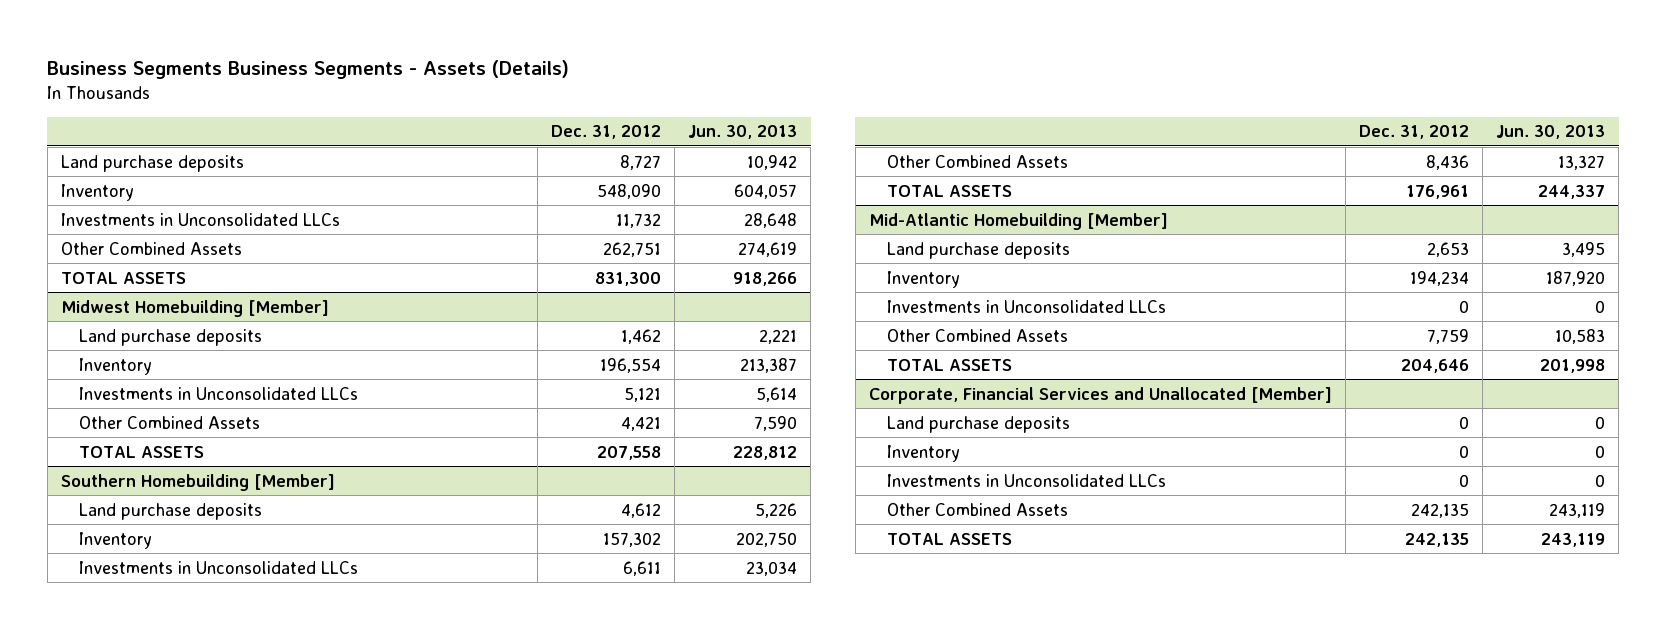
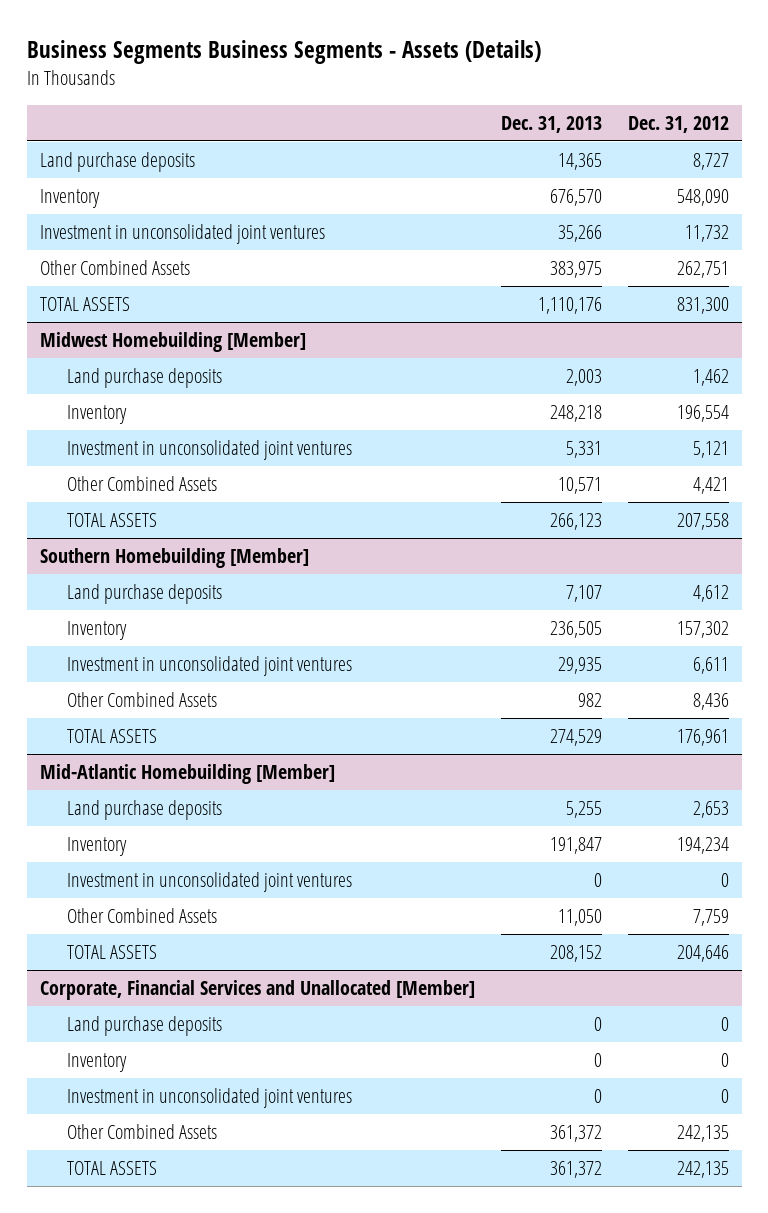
- | Dec. 31, 2012 | Jun. 30, 2013
+ | Dec. 31, 2013 | Dec. 31, 2012
- Investments in Unconsolidated LLCs | 11,732 | 28,648
+ Investment in unconsolidated joint ventures | 35,266 | 11,732
@ Midwest Homebuilding [Member]
- Investments in Unconsolidated LLCs | 5,121 | 5,614
+ Investment in unconsolidated joint ventures | 5,331 | 5,121
@ Southern Homebuilding [Member]
- Investments in Unconsolidated LLCs | 6,611 | 23,034
+ Investment in unconsolidated joint ventures | 29,935 | 6,611
@ Mid-Atlantic Homebuilding [Member]
- Investments in Unconsolidated LLCs | 0 | 0
+ Investment in unconsolidated joint ventures | 0 | 0
@ Corporate, Financial Services and Unallocated [Member]
- Investments in Unconsolidated LLCs | 0 | 0
+ Investment in unconsolidated joint ventures | 0 | 0

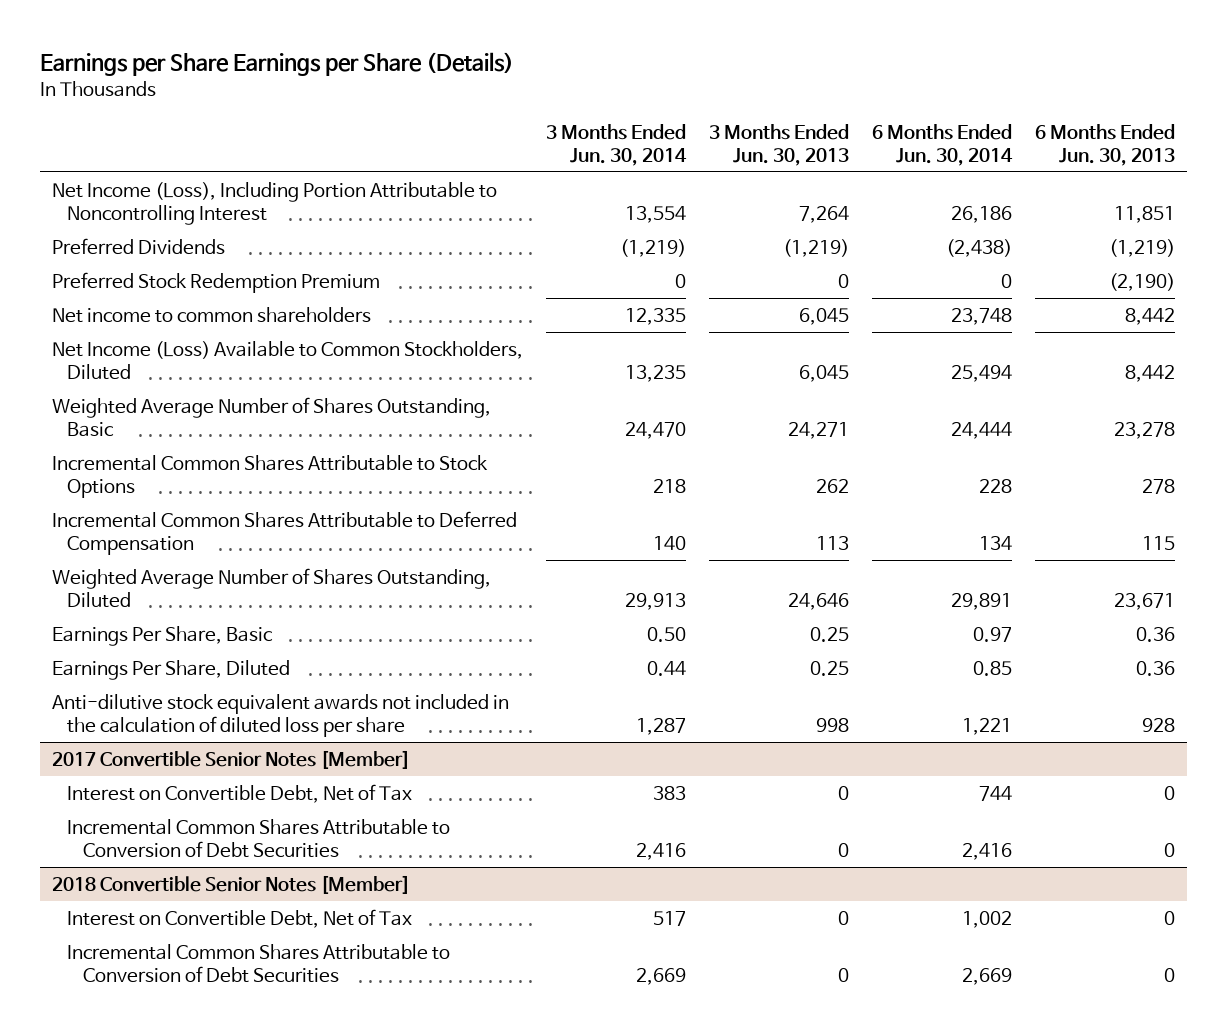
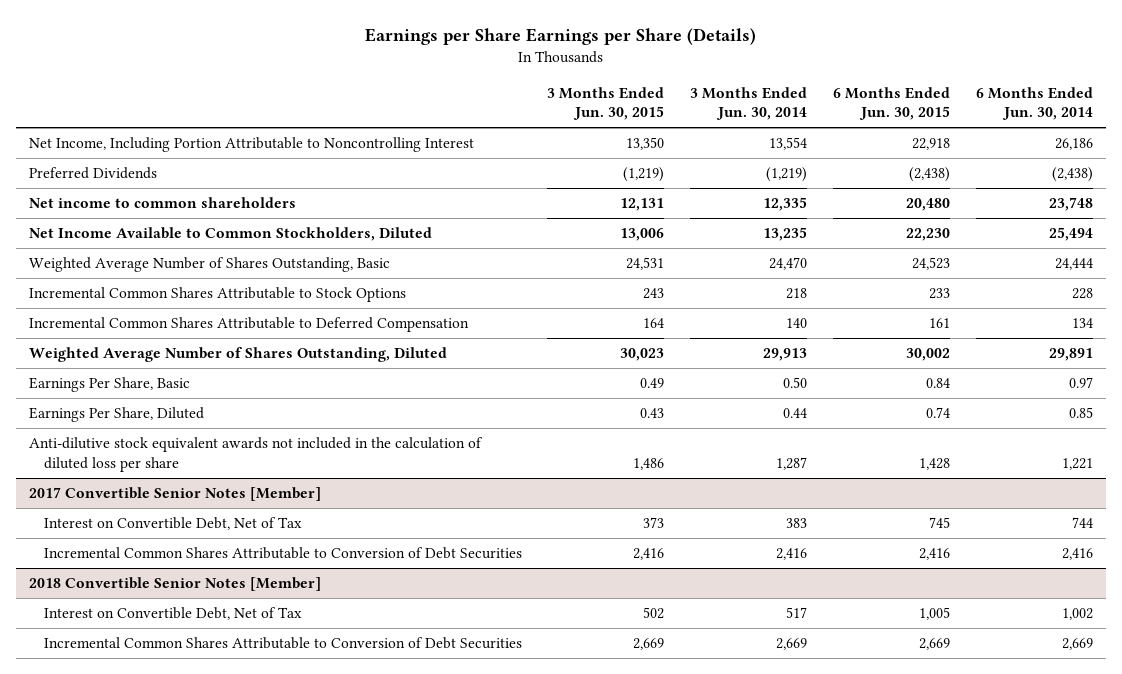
- | 3 Months Ended Jun. 30, 2014 | 3 Months Ended Jun. 30, 2013 | 6 Months Ended Jun. 30, 2014 | 6 Months Ended Jun. 30, 2013
+ | 3 Months Ended Jun. 30, 2015 | 3 Months Ended Jun. 30, 2014 | 6 Months Ended Jun. 30, 2015 | 6 Months Ended Jun. 30, 2014
- Net Income (Loss), Including Portion Attributable to Noncontrolling Interest | 13,554 | 7,264 | 26,186 | 11,851
+ Net Income, Including Portion Attributable to Noncontrolling Interest | 13,350 | 13,554 | 22,918 | 26,186
- Preferred Stock Redemption Premium | 0 | 0 | 0 | (2,190)
- Net Income (Loss) Available to Common Stockholders, Diluted | 13,235 | 6,045 | 25,494 | 8,442
+ Net Income Available to Common Stockholders, Diluted | 13,006 | 13,235 | 22,230 | 25,494

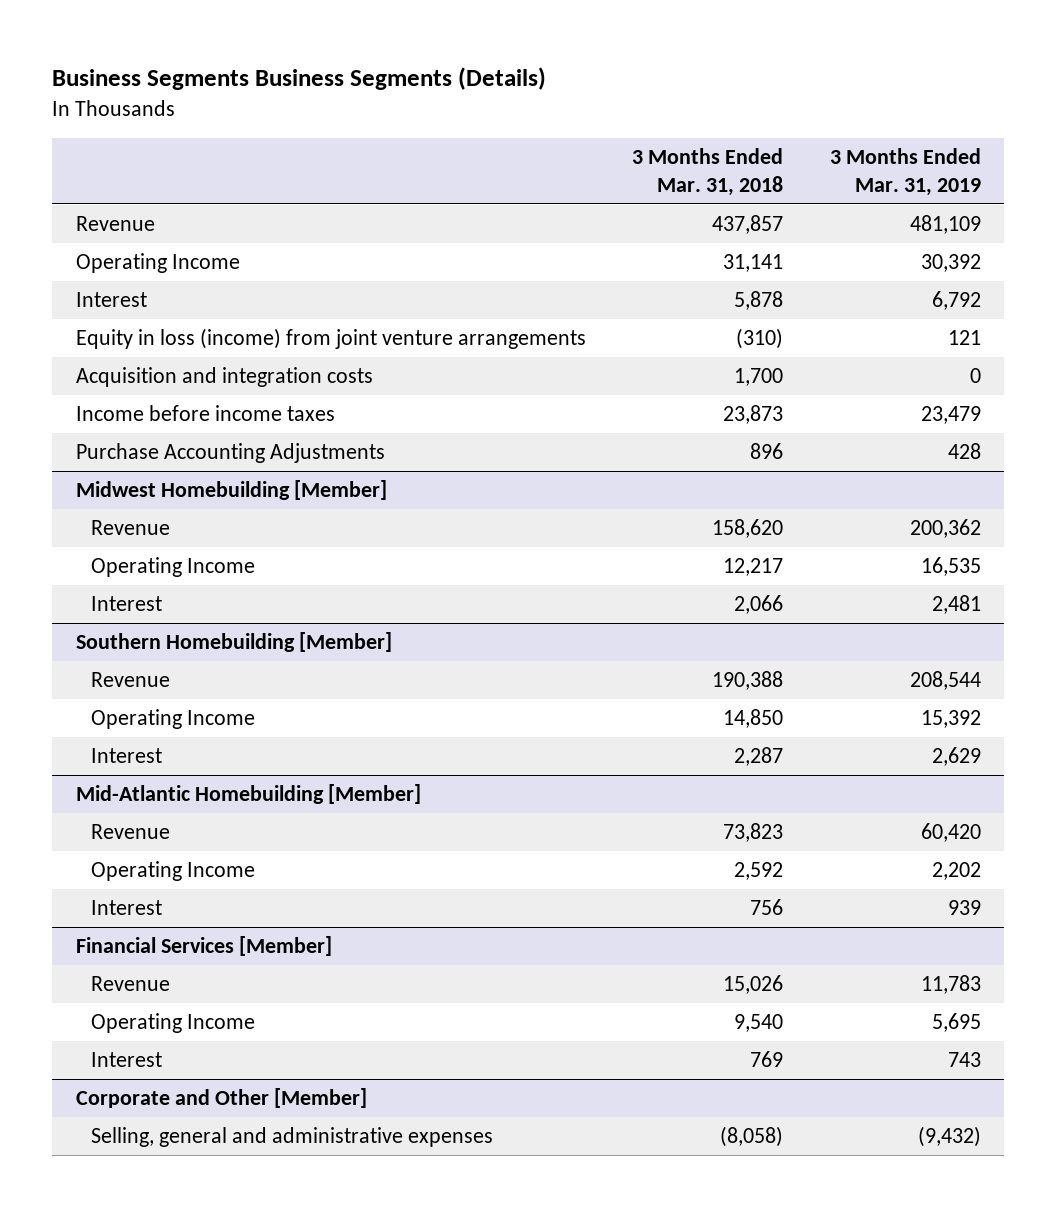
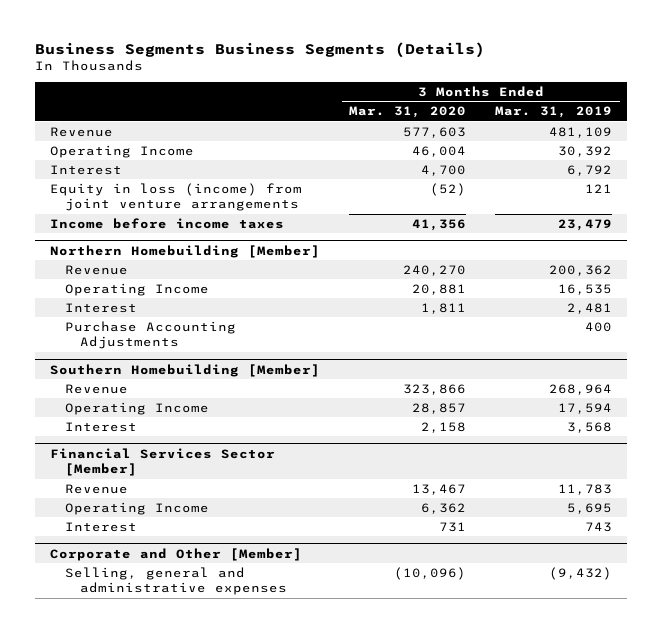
- | 3 Months Ended Mar. 31, 2018 | 3 Months Ended Mar. 31, 2019
+ | 3 Months Ended Mar. 31, 2020 | 3 Months Ended Mar. 31, 2019
- Acquisition and integration costs | 1,700 | 0
- Purchase Accounting Adjustments | 896 | 428
- Midwest Homebuilding [Member]
+ Northern Homebuilding [Member]
+ Purchase Accounting Adjustments | | 400
@ Southern Homebuilding [Member]
- Revenue | 190,388 | 208,544
- Operating Income | 14,850 | 15,392
- Interest | 2,287 | 2,629
- Mid-Atlantic Homebuilding [Member]
- Revenue | 73,823 | 60,420
- Operating Income | 2,592 | 2,202
- Interest | 756 | 939
- Financial Services [Member]
@ Southern Homebuilding [Member]
+ Revenue | 323,866 | 268,964
+ Operating Income | 28,857 | 17,594
+ Interest | 2,158 | 3,568
+ Financial Services Sector [Member]

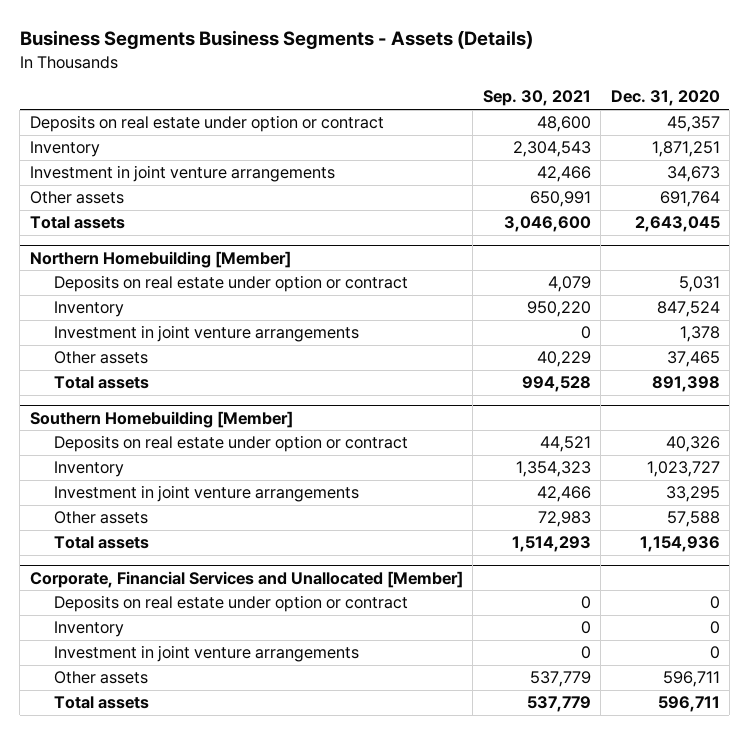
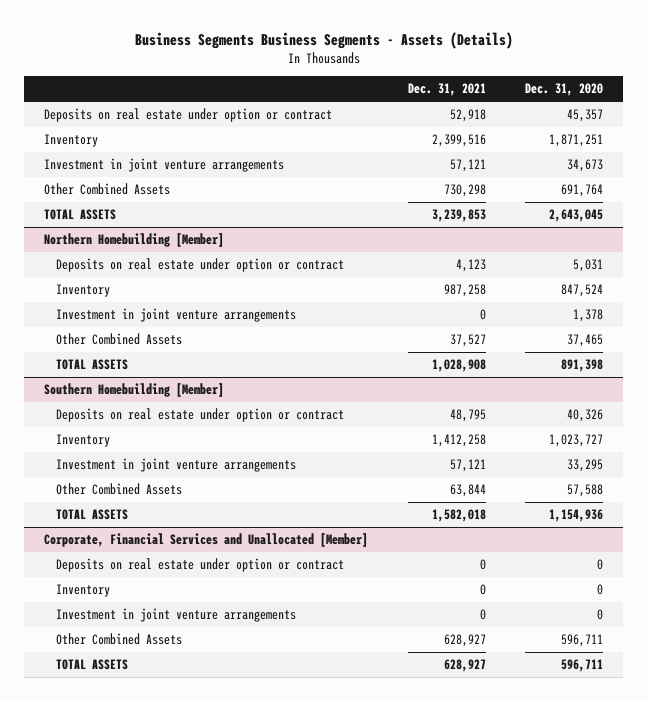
- | Sep. 30, 2021 | Dec. 31, 2020
+ | Dec. 31, 2021 | Dec. 31, 2020
- Other assets | 650,991 | 691,764
- Total assets | 3,046,600 | 2,643,045
+ Other Combined Assets | 730,298 | 691,764
+ TOTAL ASSETS | 3,239,853 | 2,643,045
@ Northern Homebuilding [Member]
- Other assets | 40,229 | 37,465
- Total assets | 994,528 | 891,398
+ Other Combined Assets | 37,527 | 37,465
+ TOTAL ASSETS | 1,028,908 | 891,398
@ Southern Homebuilding [Member]
- Other assets | 72,983 | 57,588
- Total assets | 1,514,293 | 1,154,936
+ Other Combined Assets | 63,844 | 57,588
+ TOTAL ASSETS | 1,582,018 | 1,154,936
@ Corporate, Financial Services and Unallocated [Member]
- Other assets | 537,779 | 596,711
- Total assets | 537,779 | 596,711
+ Other Combined Assets | 628,927 | 596,711
+ TOTAL ASSETS | 628,927 | 596,711

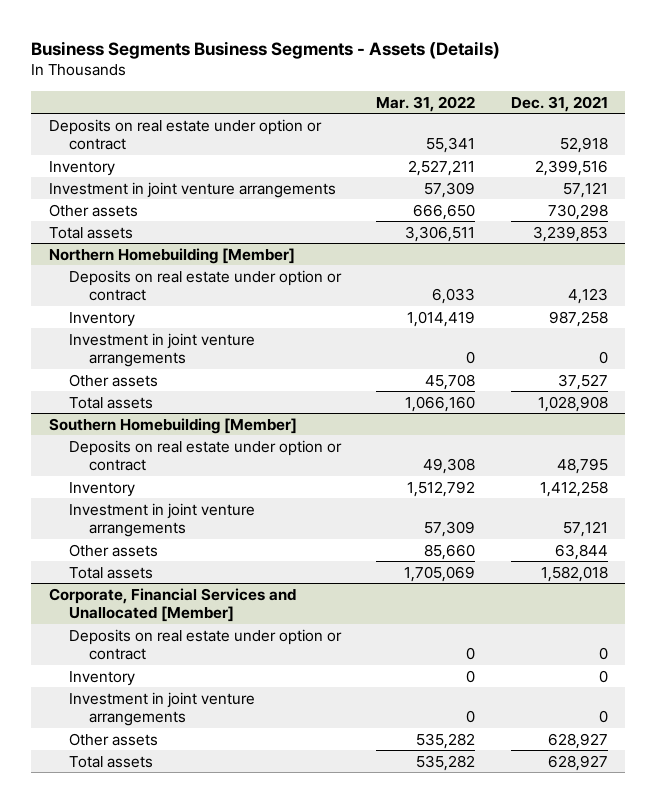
- | Dec. 31, 2021 | Dec. 31, 2020
+ | Mar. 31, 2022 | Dec. 31, 2021
- Other Combined Assets | 730,298 | 691,764
- TOTAL ASSETS | 3,239,853 | 2,643,045
+ Other assets | 666,650 | 730,298
+ Total assets | 3,306,511 | 3,239,853
@ Northern Homebuilding [Member]
- Other Combined Assets | 37,527 | 37,465
- TOTAL ASSETS | 1,028,908 | 891,398
+ Other assets | 45,708 | 37,527
+ Total assets | 1,066,160 | 1,028,908
@ Southern Homebuilding [Member]
- Other Combined Assets | 63,844 | 57,588
- TOTAL ASSETS | 1,582,018 | 1,154,936
+ Other assets | 85,660 | 63,844
+ Total assets | 1,705,069 | 1,582,018
@ Corporate, Financial Services and Unallocated [Member]
- Other Combined Assets | 628,927 | 596,711
- TOTAL ASSETS | 628,927 | 596,711
+ Other assets | 535,282 | 628,927
+ Total assets | 535,282 | 628,927

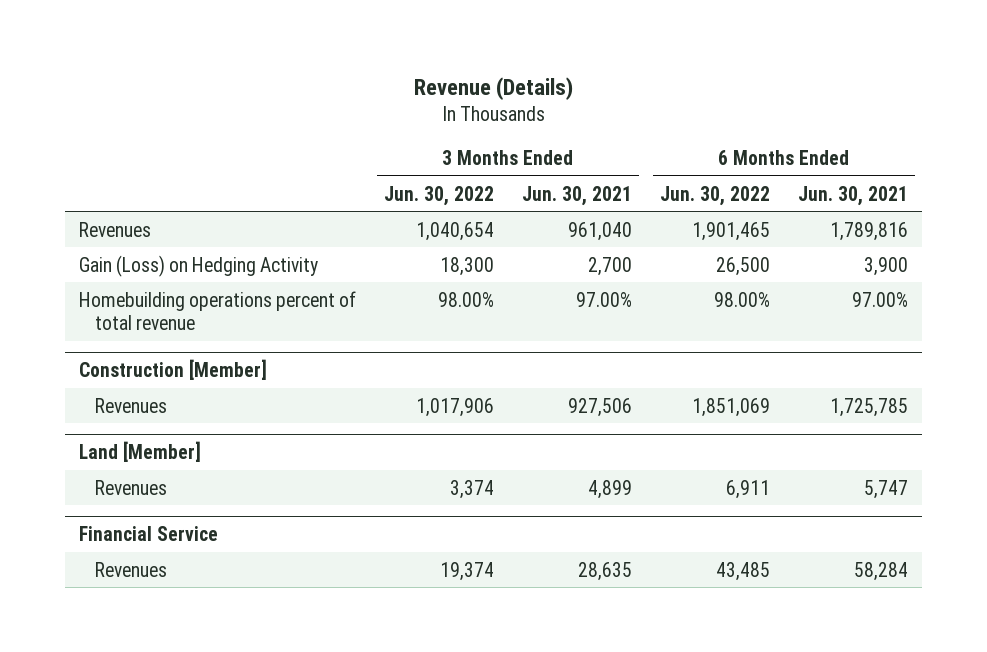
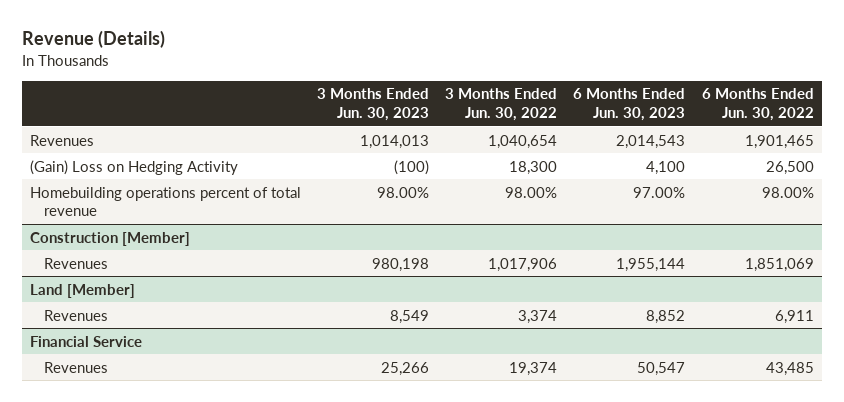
- | 3 Months Ended Jun. 30, 2022 | 3 Months Ended Jun. 30, 2021 | 6 Months Ended Jun. 30, 2022 | 6 Months Ended Jun. 30, 2021
+ | 3 Months Ended Jun. 30, 2023 | 3 Months Ended Jun. 30, 2022 | 6 Months Ended Jun. 30, 2023 | 6 Months Ended Jun. 30, 2022
- Gain (Loss) on Hedging Activity | 18,300 | 2,700 | 26,500 | 3,900
+ (Gain) Loss on Hedging Activity | (100) | 18,300 | 4,100 | 26,500

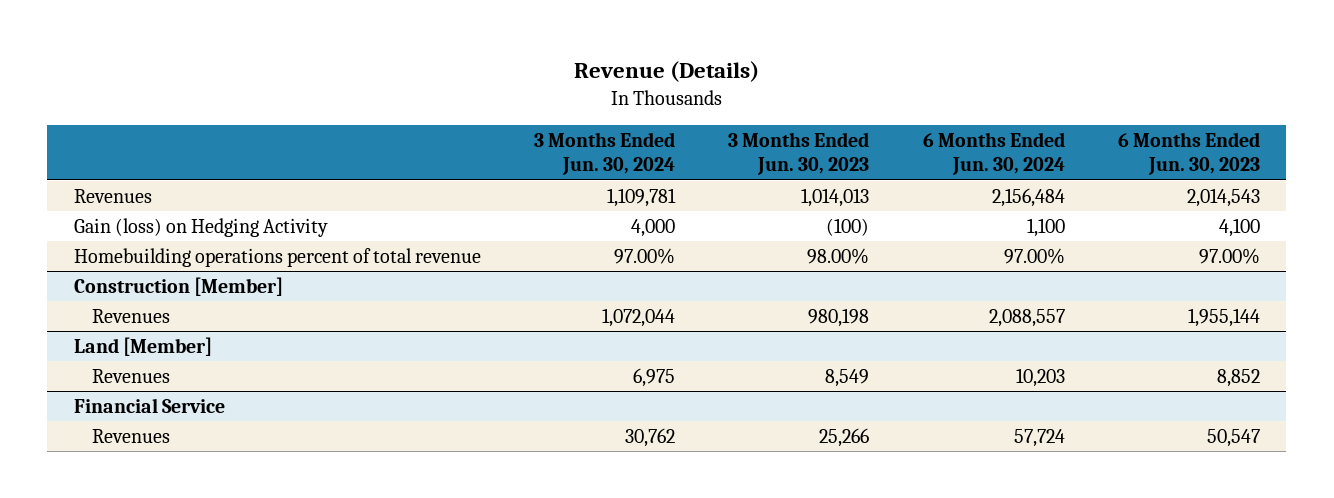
- | 3 Months Ended Jun. 30, 2023 | 3 Months Ended Jun. 30, 2022 | 6 Months Ended Jun. 30, 2023 | 6 Months Ended Jun. 30, 2022
+ | 3 Months Ended Jun. 30, 2024 | 3 Months Ended Jun. 30, 2023 | 6 Months Ended Jun. 30, 2024 | 6 Months Ended Jun. 30, 2023
- (Gain) Loss on Hedging Activity | (100) | 18,300 | 4,100 | 26,500
+ Gain (loss) on Hedging Activity | 4,000 | (100) | 1,100 | 4,100

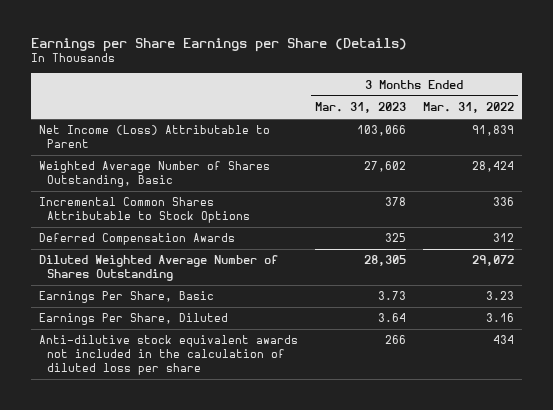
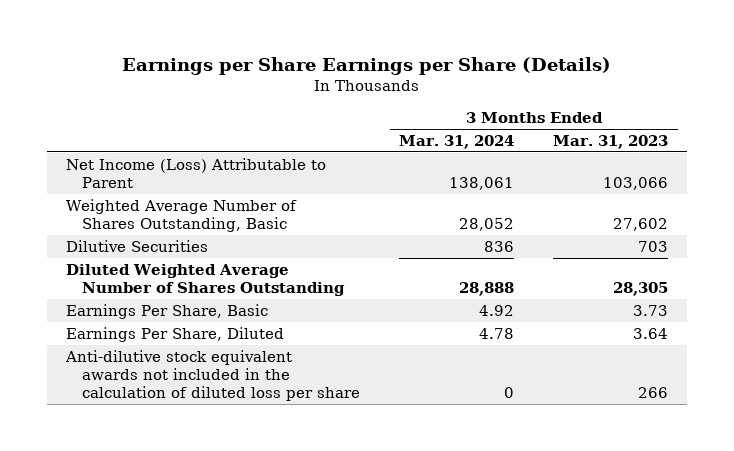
- | 3 Months Ended Mar. 31, 2023 | 3 Months Ended Mar. 31, 2022
+ | 3 Months Ended Mar. 31, 2024 | 3 Months Ended Mar. 31, 2023
- Incremental Common Shares Attributable to Stock Options | 378 | 336
- Deferred Compensation Awards | 325 | 312
+ Dilutive Securities | 836 | 703

